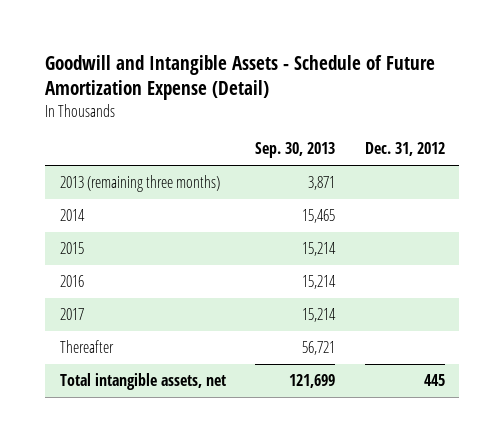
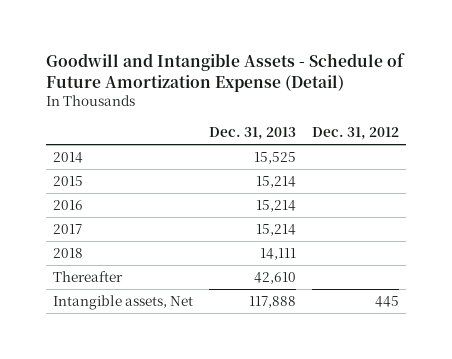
- | Sep. 30, 2013 | Dec. 31, 2012
+ | Dec. 31, 2013 | Dec. 31, 2012
- 2013 (remaining three months) | 3,871 |
+ 2018 | 14,111 |
- Total intangible assets, net | 121,699 | 445
+ Intangible assets, Net | 117,888 | 445

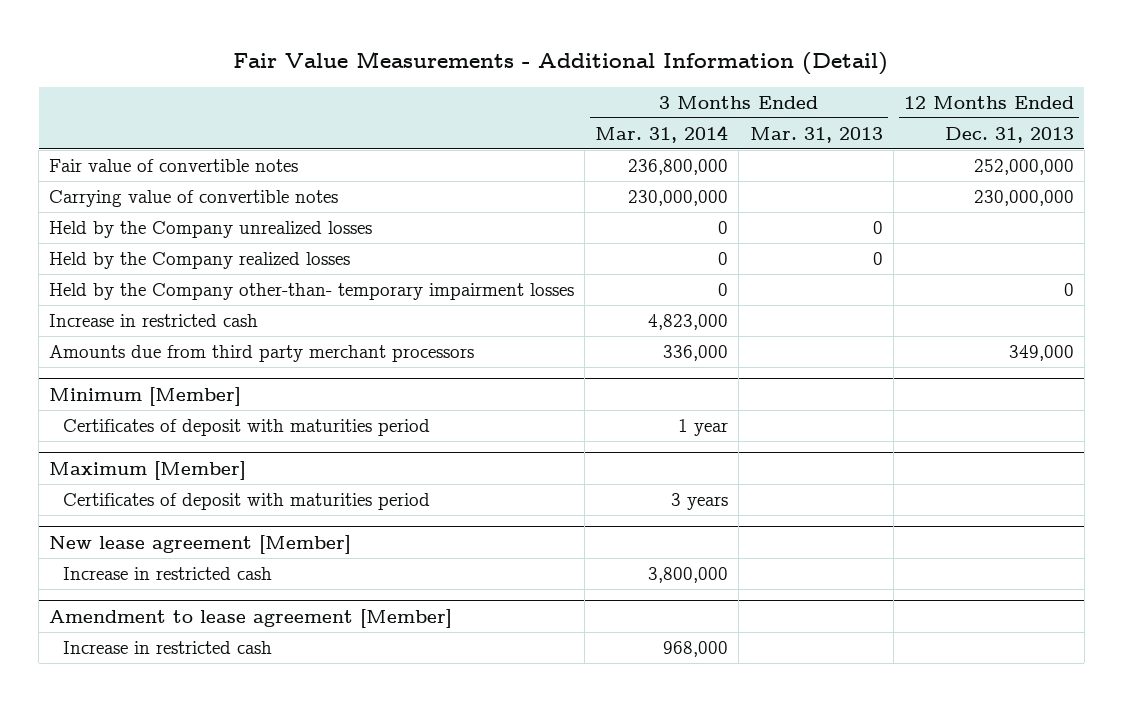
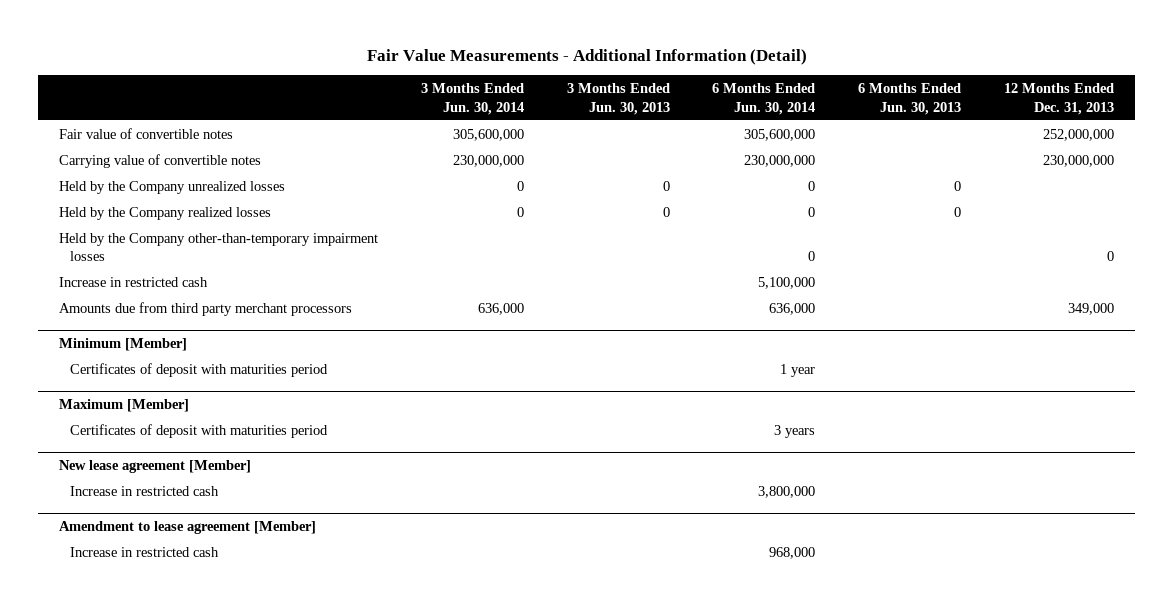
- | 3 Months Ended Mar. 31, 2014 | 3 Months Ended Mar. 31, 2013 | 12 Months Ended Dec. 31, 2013
+ | 3 Months Ended Jun. 30, 2014 | 3 Months Ended Jun. 30, 2013 | 6 Months Ended Jun. 30, 2014 | 6 Months Ended Jun. 30, 2013 | 12 Months Ended Dec. 31, 2013
- Held by the Company other-than- temporary impairment losses | 0 | | 0
+ Held by the Company other-than-temporary impairment losses | | | 0 | | 0

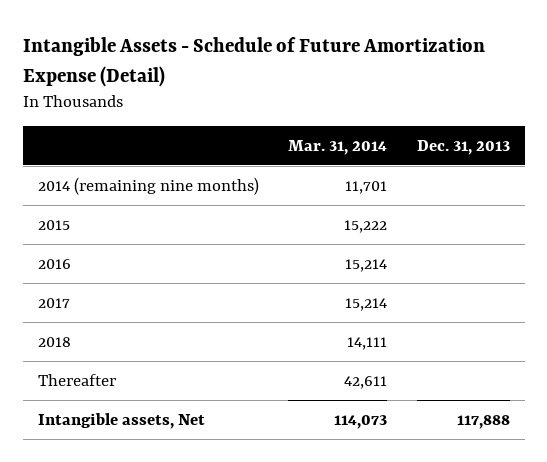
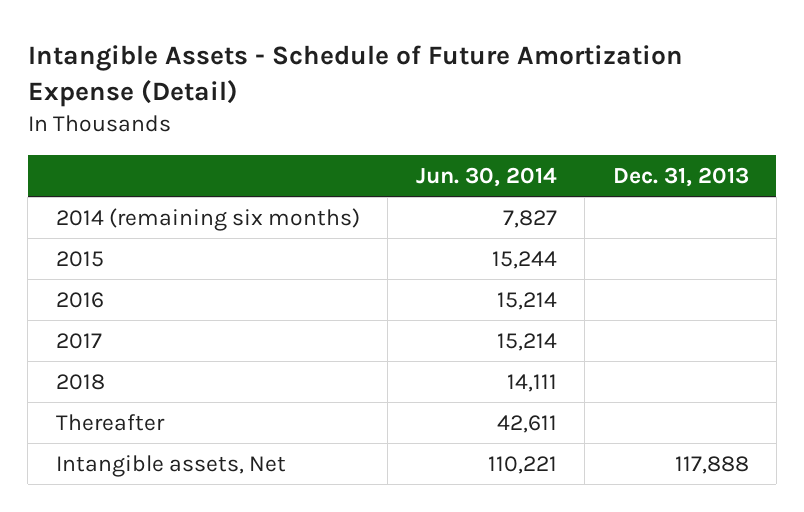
- | Mar. 31, 2014 | Dec. 31, 2013
+ | Jun. 30, 2014 | Dec. 31, 2013
- 2014 (remaining nine months) | 11,701 |
+ 2014 (remaining six months) | 7,827 |

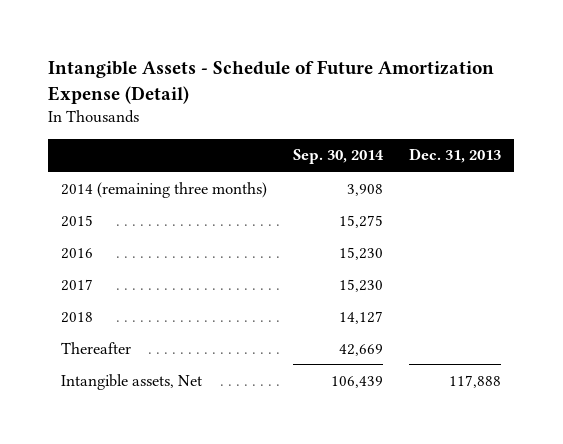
- | Jun. 30, 2014 | Dec. 31, 2013
+ | Sep. 30, 2014 | Dec. 31, 2013
- 2014 (remaining six months) | 7,827 |
+ 2014 (remaining three months) | 3,908 |

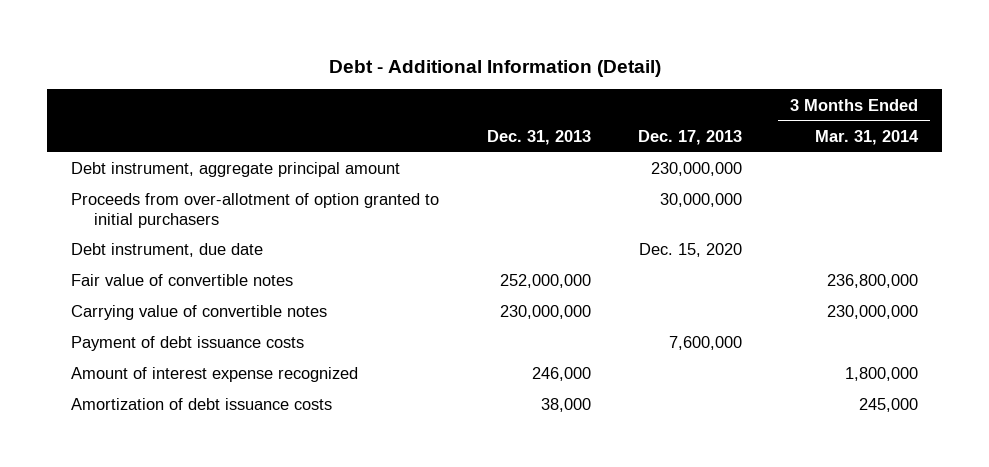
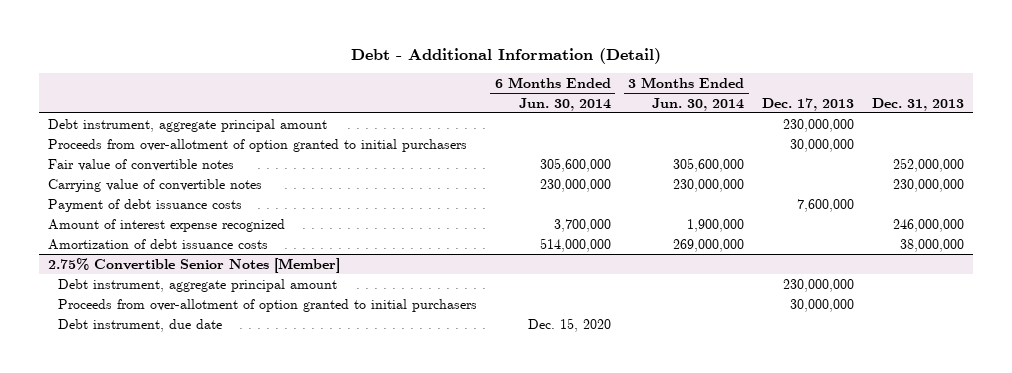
- | Dec. 31, 2013 | Dec. 17, 2013 | 3 Months Ended Mar. 31, 2014
+ | 6 Months Ended Jun. 30, 2014 | 3 Months Ended Jun. 30, 2014 | Dec. 17, 2013 | Dec. 31, 2013
- Debt instrument, due date | | Dec. 15, 2020 |
- Amount of interest expense recognized | 246,000 | | 1,800,000
- Amortization of debt issuance costs | 38,000 | | 245,000
+ Amount of interest expense recognized | 3,700,000 | 1,900,000 | | 246,000,000
+ Amortization of debt issuance costs | 514,000,000 | 269,000,000 | | 38,000,000
+ 2.75% Convertible Senior Notes [Member]
+ Debt instrument, aggregate principal amount | | | 230,000,000 |
+ Proceeds from over-allotment of option granted to initial purchasers | | | 30,000,000 |
+ Debt instrument, due date | Dec. 15, 2020 | | |

